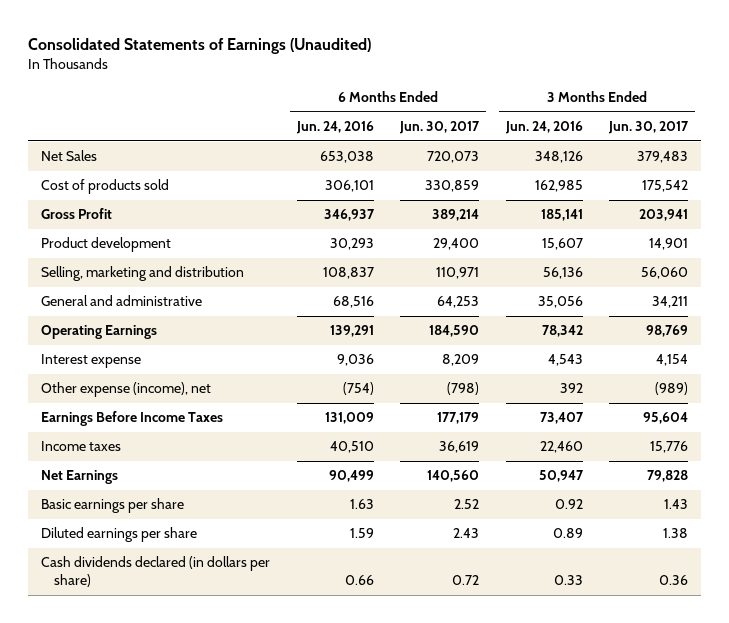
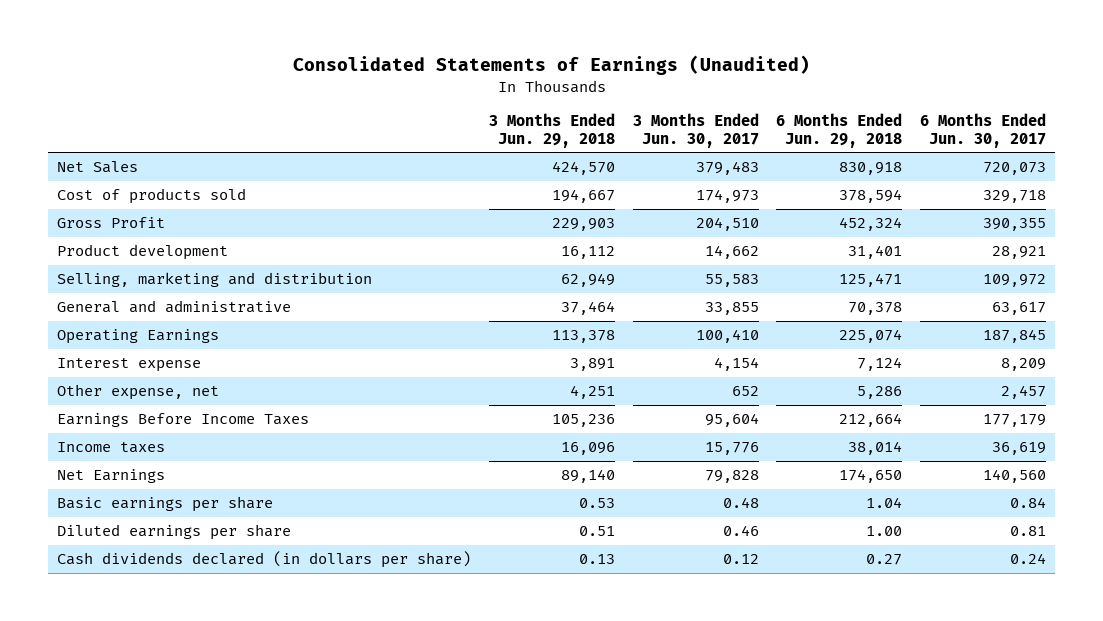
- | 6 Months Ended Jun. 24, 2016 | 6 Months Ended Jun. 30, 2017 | 3 Months Ended Jun. 24, 2016 | 3 Months Ended Jun. 30, 2017
+ | 3 Months Ended Jun. 29, 2018 | 3 Months Ended Jun. 30, 2017 | 6 Months Ended Jun. 29, 2018 | 6 Months Ended Jun. 30, 2017
- Cost of products sold | 306,101 | 330,859 | 162,985 | 175,542
- Gross Profit | 346,937 | 389,214 | 185,141 | 203,941
- Product development | 30,293 | 29,400 | 15,607 | 14,901
- Selling, marketing and distribution | 108,837 | 110,971 | 56,136 | 56,060
- General and administrative | 68,516 | 64,253 | 35,056 | 34,211
- Operating Earnings | 139,291 | 184,590 | 78,342 | 98,769
+ Cost of products sold | 194,667 | 174,973 | 378,594 | 329,718
+ Gross Profit | 229,903 | 204,510 | 452,324 | 390,355
+ Product development | 16,112 | 14,662 | 31,401 | 28,921
+ Selling, marketing and distribution | 62,949 | 55,583 | 125,471 | 109,972
+ General and administrative | 37,464 | 33,855 | 70,378 | 63,617
+ Operating Earnings | 113,378 | 100,410 | 225,074 | 187,845
- Other expense (income), net | (754) | (798) | 392 | (989)
+ Other expense, net | 4,251 | 652 | 5,286 | 2,457
- Basic earnings per share | 1.63 | 2.52 | 0.92 | 1.43
- Diluted earnings per share | 1.59 | 2.43 | 0.89 | 1.38
- Cash dividends declared (in dollars per share) | 0.66 | 0.72 | 0.33 | 0.36
+ Basic earnings per share | 0.53 | 0.48 | 1.04 | 0.84
+ Diluted earnings per share | 0.51 | 0.46 | 1.00 | 0.81
+ Cash dividends declared (in dollars per share) | 0.13 | 0.12 | 0.27 | 0.24

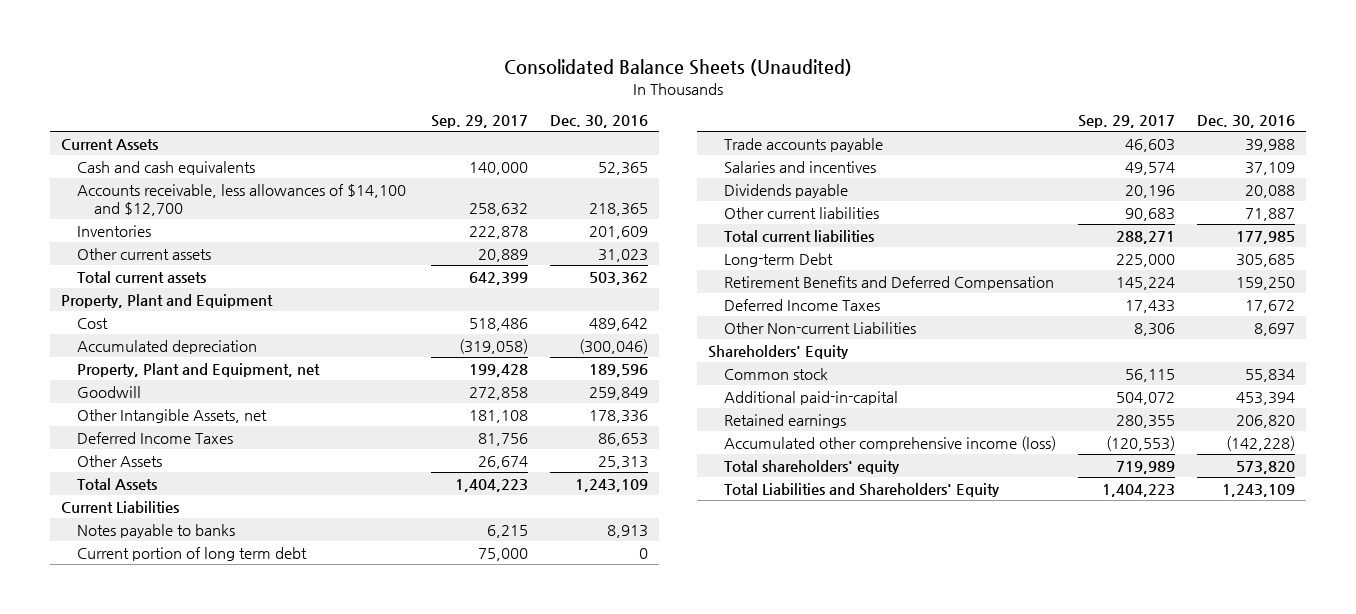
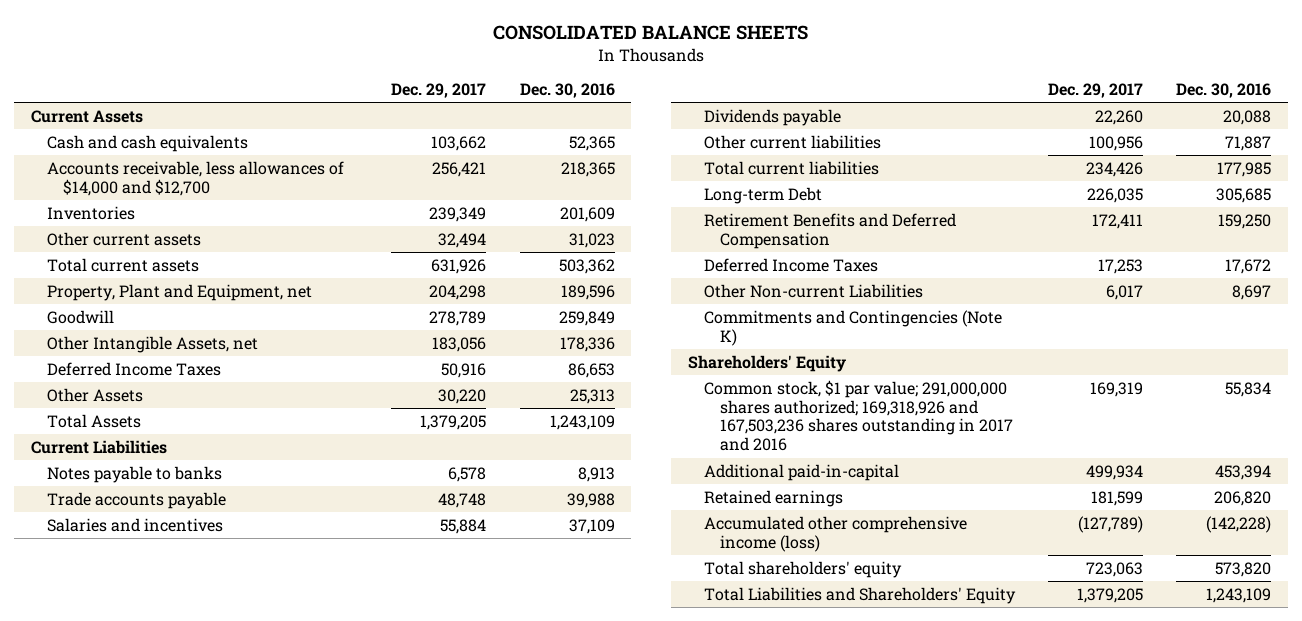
- Consolidated Balance Sheets (Unaudited)
+ CONSOLIDATED BALANCE SHEETS
- | Sep. 29, 2017 | Dec. 30, 2016
+ | Dec. 29, 2017 | Dec. 30, 2016
- Accounts receivable, less allowances of $14,100 and $12,700 | 258,632 | 218,365
+ Accounts receivable, less allowances of $14,000 and $12,700 | 256,421 | 218,365
- Property, Plant and Equipment
- Cost | 518,486 | 489,642
- Accumulated depreciation | (319,058) | (300,046)
- Current portion of long term debt | 75,000 | 0
+ Commitments and Contingencies (Note K)
- Common stock | 56,115 | 55,834
+ Common stock, $1 par value; 291,000,000 shares authorized; 169,318,926 and 167,503,236 shares outstanding in 2017 and 2016 | 169,319 | 55,834

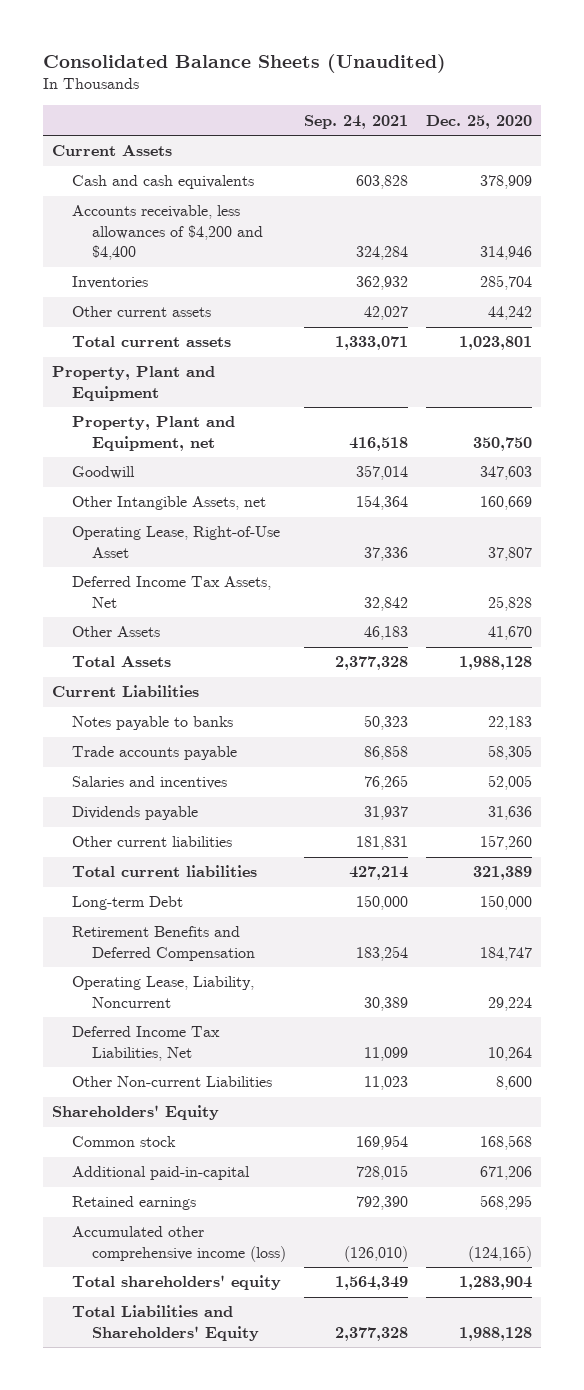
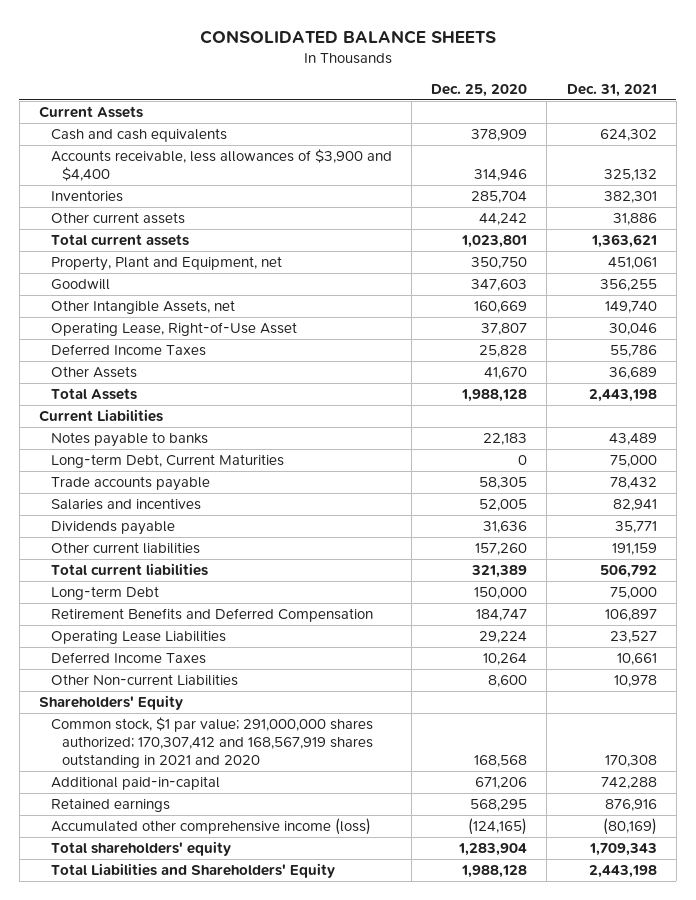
- Consolidated Balance Sheets (Unaudited)
+ CONSOLIDATED BALANCE SHEETS
- | Sep. 24, 2021 | Dec. 25, 2020
+ | Dec. 25, 2020 | Dec. 31, 2021
- Accounts receivable, less allowances of $4,200 and $4,400 | 324,284 | 314,946
+ Accounts receivable, less allowances of $3,900 and $4,400 | 314,946 | 325,132
- Property, Plant and Equipment
- Deferred Income Tax Assets, Net | 32,842 | 25,828
+ Deferred Income Taxes | 25,828 | 55,786
+ Long-term Debt, Current Maturities | 0 | 75,000
- Operating Lease, Liability, Noncurrent | 30,389 | 29,224
- Deferred Income Tax Liabilities, Net | 11,099 | 10,264
+ Operating Lease Liabilities | 29,224 | 23,527
+ Deferred Income Taxes | 10,264 | 10,661
- Common stock | 169,954 | 168,568
+ Common stock, $1 par value; 291,000,000 shares authorized; 170,307,412 and 168,567,919 shares outstanding in 2021 and 2020 | 168,568 | 170,308

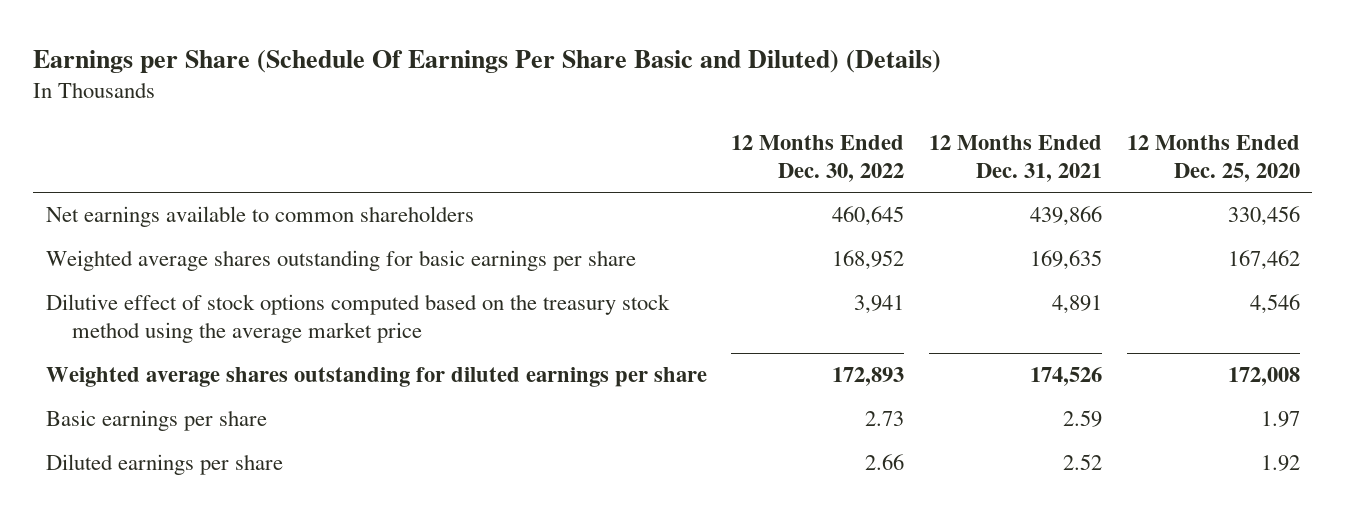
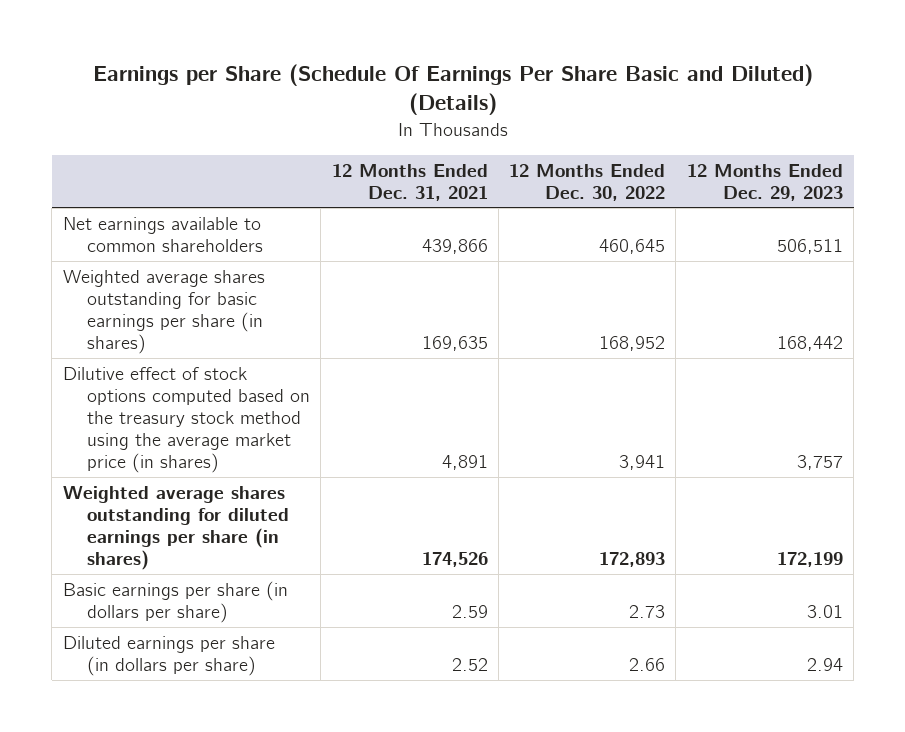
- | 12 Months Ended Dec. 30, 2022 | 12 Months Ended Dec. 31, 2021 | 12 Months Ended Dec. 25, 2020
+ | 12 Months Ended Dec. 31, 2021 | 12 Months Ended Dec. 30, 2022 | 12 Months Ended Dec. 29, 2023
- Weighted average shares outstanding for basic earnings per share | 168,952 | 169,635 | 167,462
- Dilutive effect of stock options computed based on the treasury stock method using the average market price | 3,941 | 4,891 | 4,546
- Weighted average shares outstanding for diluted earnings per share | 172,893 | 174,526 | 172,008
- Basic earnings per share | 2.73 | 2.59 | 1.97
- Diluted earnings per share | 2.66 | 2.52 | 1.92
+ Weighted average shares outstanding for basic earnings per share (in shares) | 169,635 | 168,952 | 168,442
+ Dilutive effect of stock options computed based on the treasury stock method using the average market price (in shares) | 4,891 | 3,941 | 3,757
+ Weighted average shares outstanding for diluted earnings per share (in shares) | 174,526 | 172,893 | 172,199
+ Basic earnings per share (in dollars per share) | 2.59 | 2.73 | 3.01
+ Diluted earnings per share (in dollars per share) | 2.52 | 2.66 | 2.94

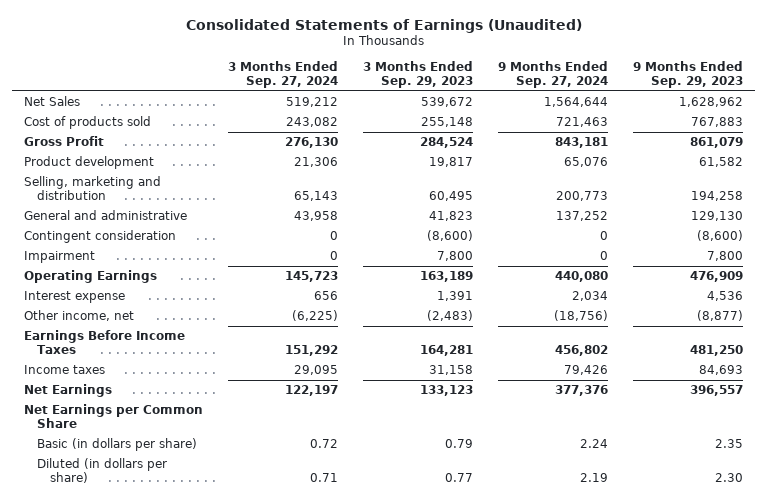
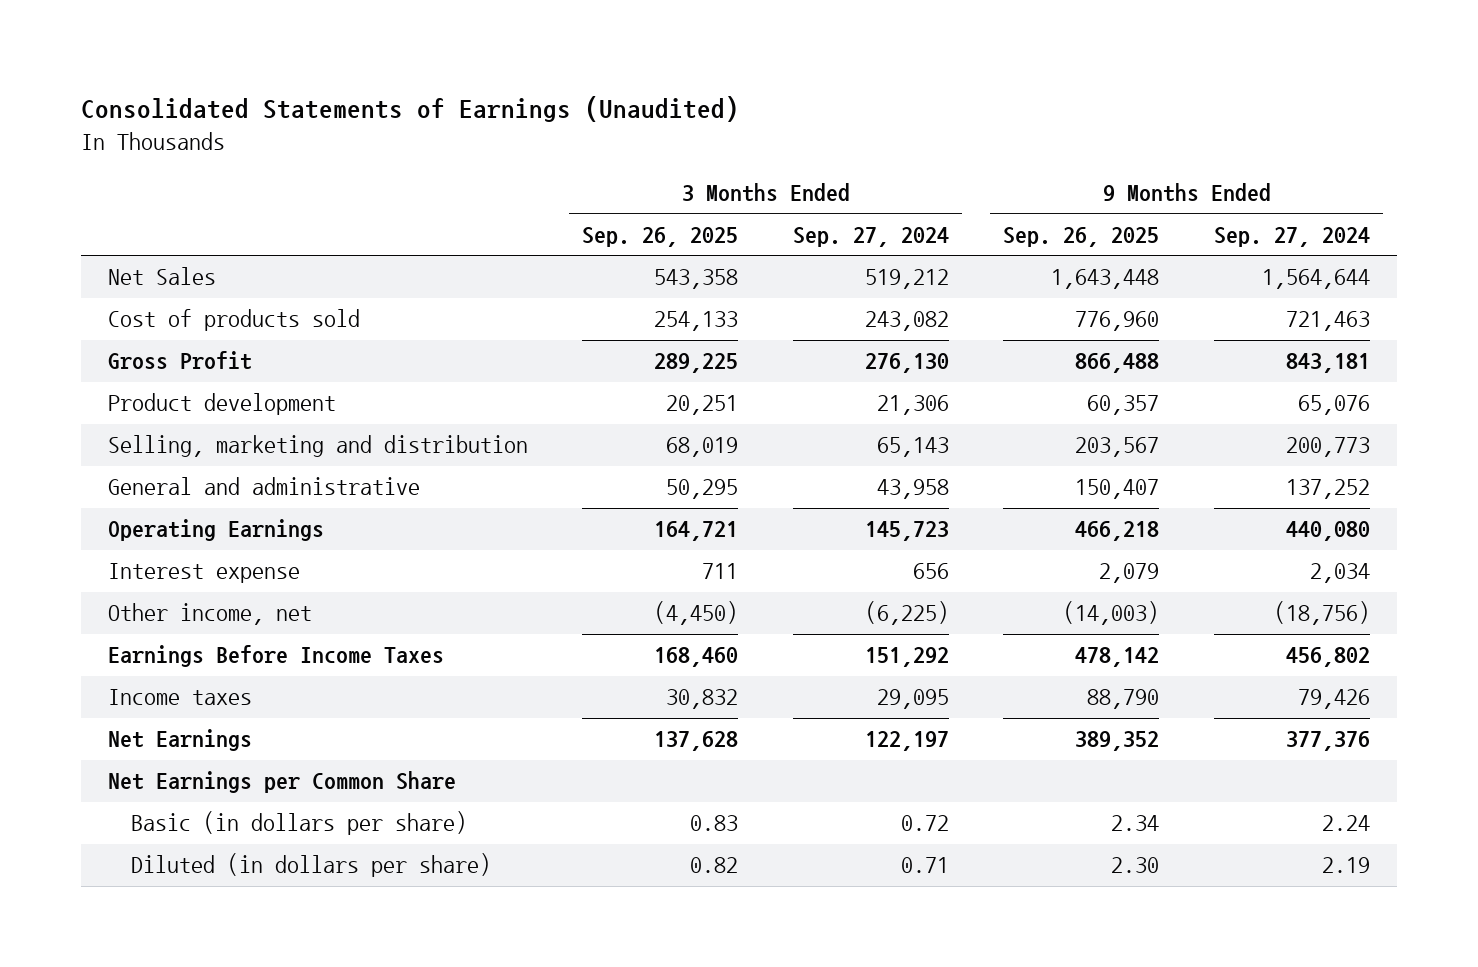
- | 3 Months Ended Sep. 27, 2024 | 3 Months Ended Sep. 29, 2023 | 9 Months Ended Sep. 27, 2024 | 9 Months Ended Sep. 29, 2023
+ | 3 Months Ended Sep. 26, 2025 | 3 Months Ended Sep. 27, 2024 | 9 Months Ended Sep. 26, 2025 | 9 Months Ended Sep. 27, 2024
- Contingent consideration | 0 | (8,600) | 0 | (8,600)
- Impairment | 0 | 7,800 | 0 | 7,800

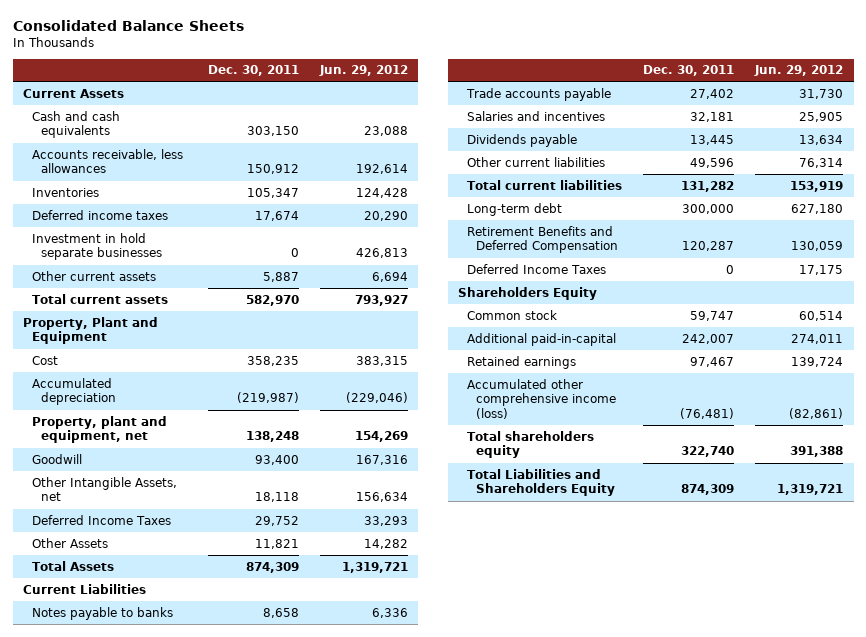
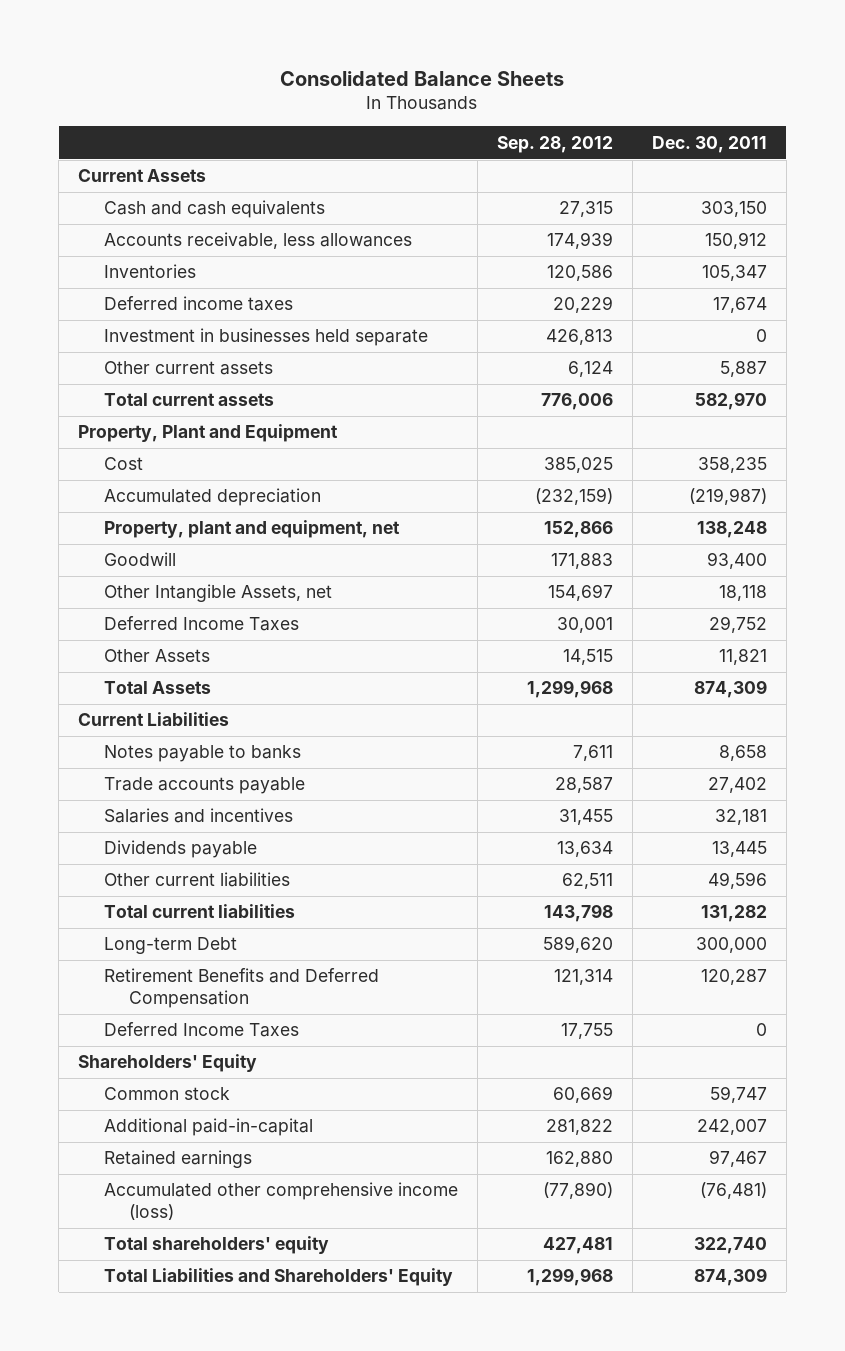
- | Dec. 30, 2011 | Jun. 29, 2012
+ | Sep. 28, 2012 | Dec. 30, 2011
- Investment in hold separate businesses | 0 | 426,813
+ Investment in businesses held separate | 426,813 | 0
- Long-term debt | 300,000 | 627,180
+ Long-term Debt | 589,620 | 300,000
- Shareholders Equity
+ Shareholders' Equity
- Total shareholders equity | 322,740 | 391,388
- Total Liabilities and Shareholders Equity | 874,309 | 1,319,721
+ Total shareholders' equity | 427,481 | 322,740
+ Total Liabilities and Shareholders' Equity | 1,299,968 | 874,309

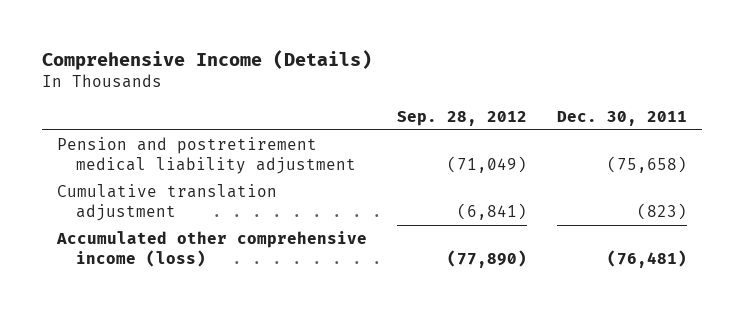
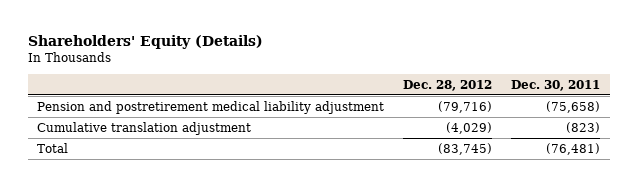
- Comprehensive Income (Details)
+ Shareholders' Equity (Details)
- | Sep. 28, 2012 | Dec. 30, 2011
+ | Dec. 28, 2012 | Dec. 30, 2011
- Accumulated other comprehensive income (loss) | (77,890) | (76,481)
+ Total | (83,745) | (76,481)

